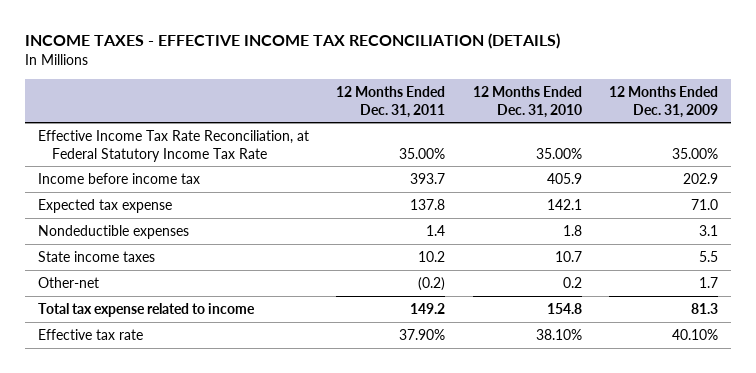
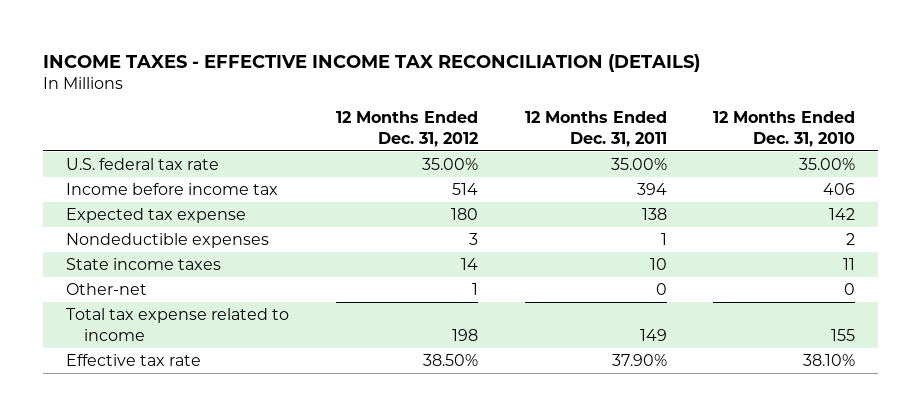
- | 12 Months Ended Dec. 31, 2011 | 12 Months Ended Dec. 31, 2010 | 12 Months Ended Dec. 31, 2009
+ | 12 Months Ended Dec. 31, 2012 | 12 Months Ended Dec. 31, 2011 | 12 Months Ended Dec. 31, 2010
- Effective Income Tax Rate Reconciliation, at Federal Statutory Income Tax Rate | 35.00% | 35.00% | 35.00%
- Income before income tax | 393.7 | 405.9 | 202.9
- Expected tax expense | 137.8 | 142.1 | 71.0
- Nondeductible expenses | 1.4 | 1.8 | 3.1
- State income taxes | 10.2 | 10.7 | 5.5
- Other-net | (0.2) | 0.2 | 1.7
- Total tax expense related to income | 149.2 | 154.8 | 81.3
+ U.S. federal tax rate | 35.00% | 35.00% | 35.00%
+ Income before income tax | 514 | 394 | 406
+ Expected tax expense | 180 | 138 | 142
+ Nondeductible expenses | 3 | 1 | 2
+ State income taxes | 14 | 10 | 11
+ Other-net | 1 | 0 | 0
+ Total tax expense related to income | 198 | 149 | 155

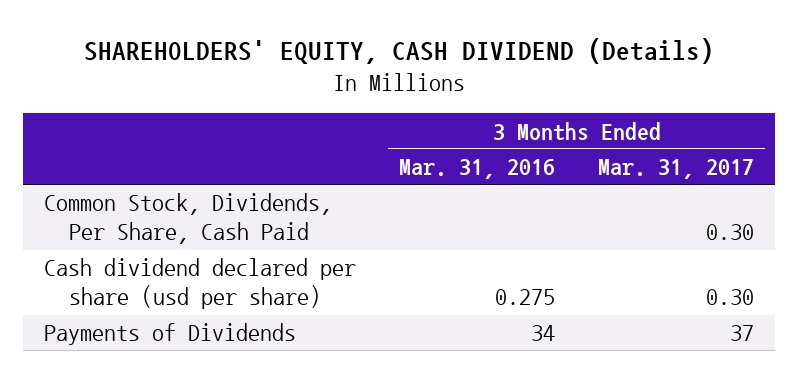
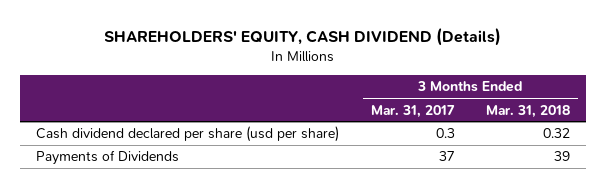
- | 3 Months Ended Mar. 31, 2016 | 3 Months Ended Mar. 31, 2017
+ | 3 Months Ended Mar. 31, 2017 | 3 Months Ended Mar. 31, 2018
- Common Stock, Dividends, Per Share, Cash Paid | | 0.30
- Cash dividend declared per share (usd per share) | 0.275 | 0.30
+ Cash dividend declared per share (usd per share) | 0.3 | 0.32

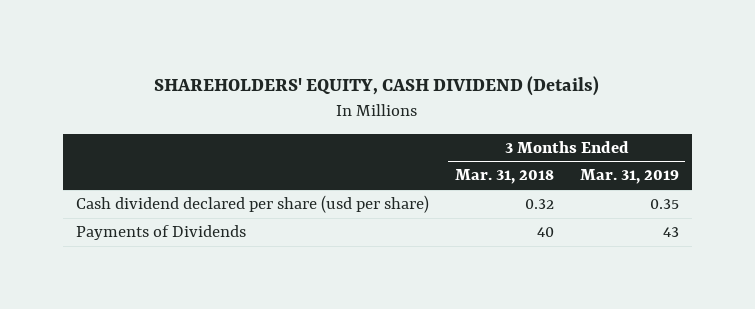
- | 3 Months Ended Mar. 31, 2017 | 3 Months Ended Mar. 31, 2018
+ | 3 Months Ended Mar. 31, 2018 | 3 Months Ended Mar. 31, 2019
- Payments of Dividends | 37 | 39
+ Payments of Dividends | 40 | 43

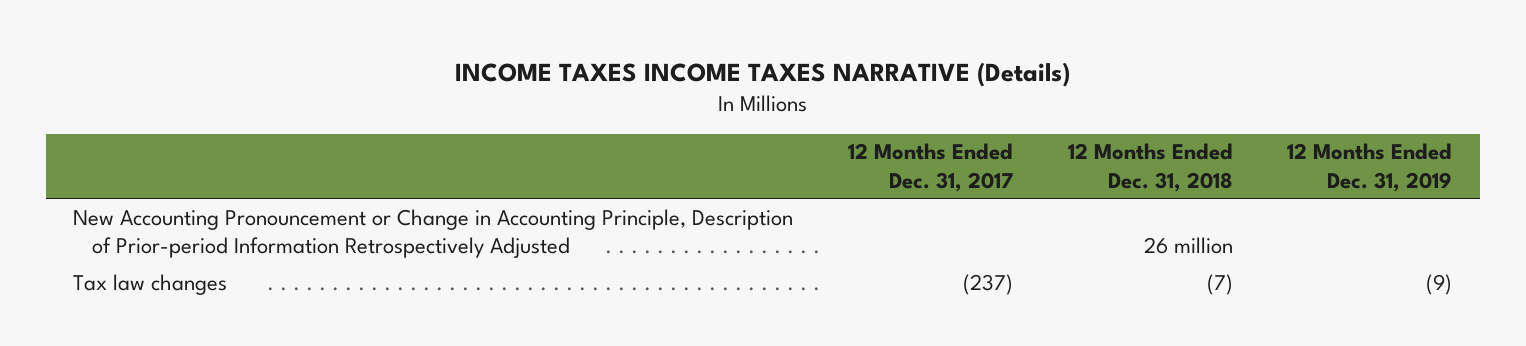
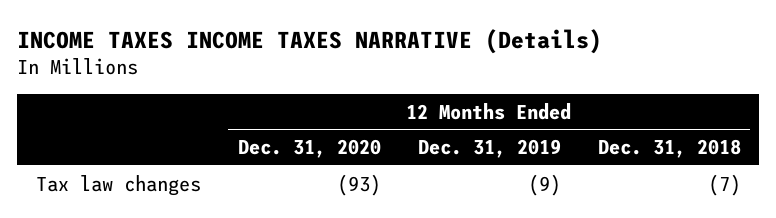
- | 12 Months Ended Dec. 31, 2017 | 12 Months Ended Dec. 31, 2018 | 12 Months Ended Dec. 31, 2019
+ | 12 Months Ended Dec. 31, 2020 | 12 Months Ended Dec. 31, 2019 | 12 Months Ended Dec. 31, 2018
- New Accounting Pronouncement or Change in Accounting Principle, Description of Prior-period Information Retrospectively Adjusted | | 26 million |

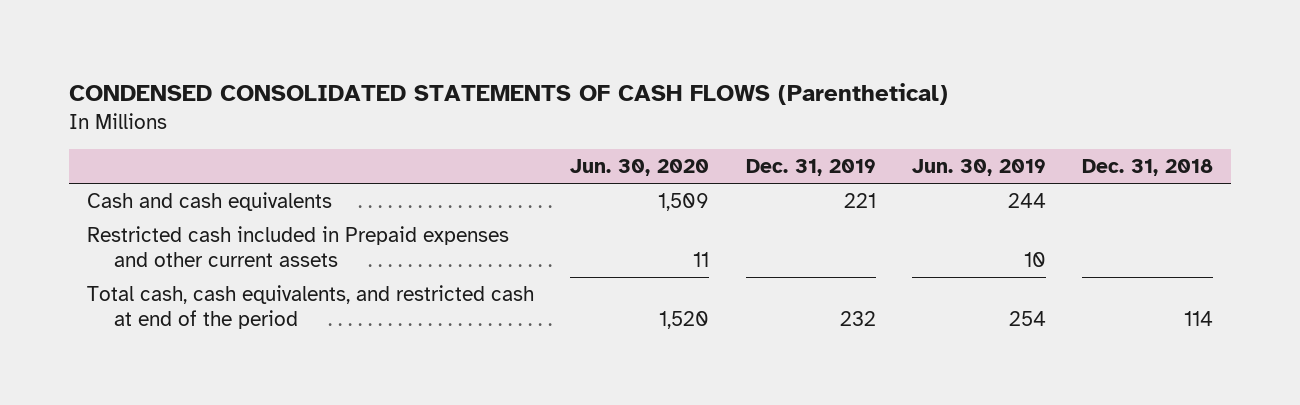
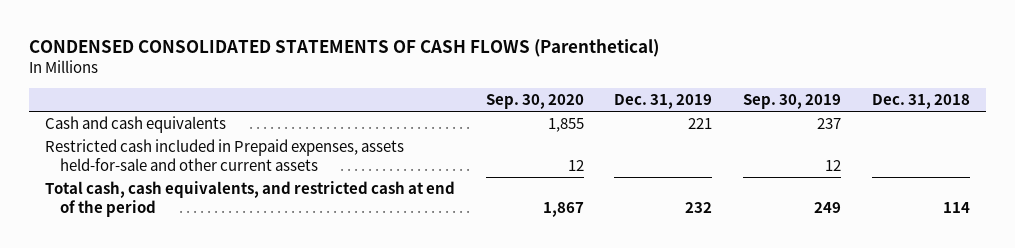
- | Jun. 30, 2020 | Dec. 31, 2019 | Jun. 30, 2019 | Dec. 31, 2018
+ | Sep. 30, 2020 | Dec. 31, 2019 | Sep. 30, 2019 | Dec. 31, 2018
- Restricted cash included in Prepaid expenses and other current assets | 11 | | 10 |
+ Restricted cash included in Prepaid expenses, assets held-for-sale and other current assets | 12 | | 12 |

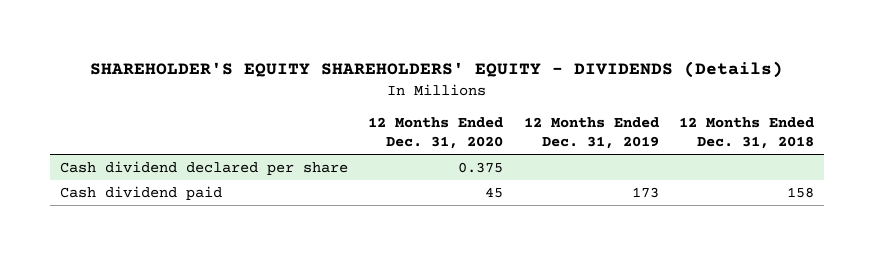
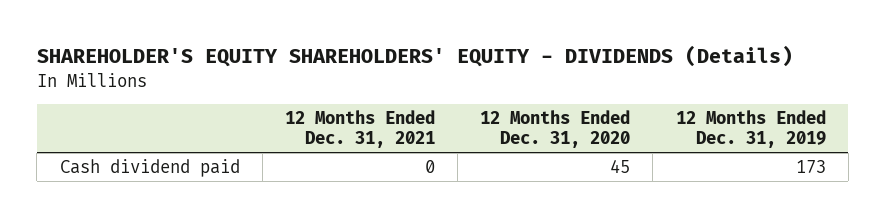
- | 12 Months Ended Dec. 31, 2020 | 12 Months Ended Dec. 31, 2019 | 12 Months Ended Dec. 31, 2018
+ | 12 Months Ended Dec. 31, 2021 | 12 Months Ended Dec. 31, 2020 | 12 Months Ended Dec. 31, 2019
- Cash dividend declared per share | 0.375 | |

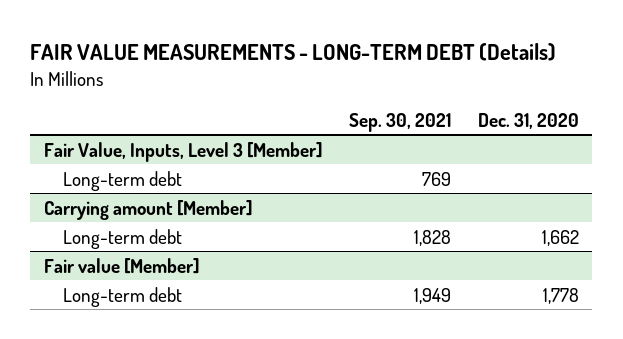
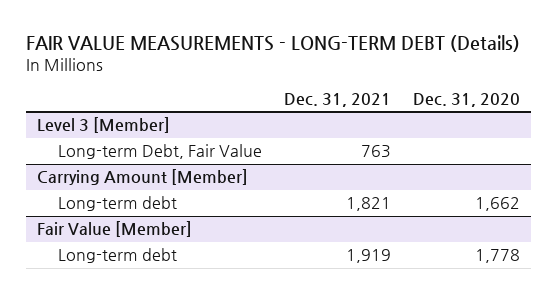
- | Sep. 30, 2021 | Dec. 31, 2020
+ | Dec. 31, 2021 | Dec. 31, 2020
- Fair Value, Inputs, Level 3 [Member]
- Long-term debt | 769 |
- Carrying amount [Member]
+ Level 3 [Member]
+ Long-term Debt, Fair Value | 763 |
+ Carrying Amount [Member]
- Fair value [Member]
+ Fair Value [Member]

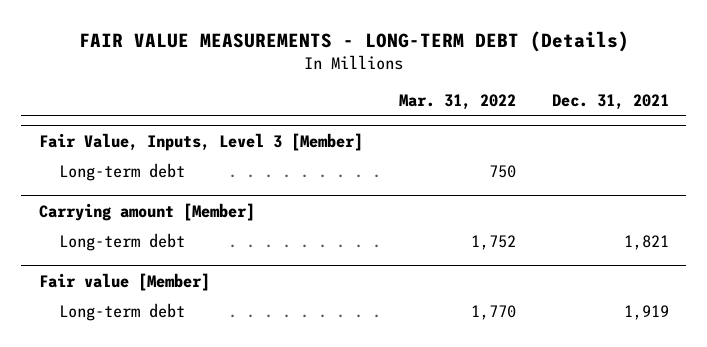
- | Dec. 31, 2021 | Dec. 31, 2020
+ | Mar. 31, 2022 | Dec. 31, 2021
- Level 3 [Member]
- Long-term Debt, Fair Value | 763 |
- Carrying Amount [Member]
+ Fair Value, Inputs, Level 3 [Member]
+ Long-term debt | 750 |
+ Carrying amount [Member]
- Fair Value [Member]
+ Fair value [Member]

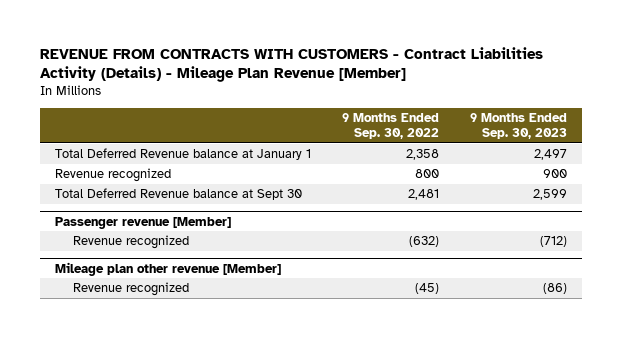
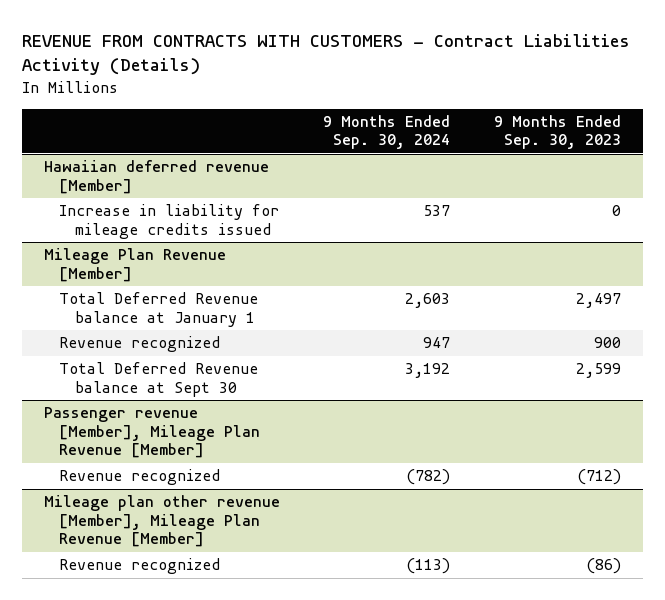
- REVENUE FROM CONTRACTS WITH CUSTOMERS - Contract Liabilities Activity (Details) - Mileage Plan Revenue [Member]
+ REVENUE FROM CONTRACTS WITH CUSTOMERS - Contract Liabilities Activity (Details)
- | 9 Months Ended Sep. 30, 2022 | 9 Months Ended Sep. 30, 2023
+ | 9 Months Ended Sep. 30, 2024 | 9 Months Ended Sep. 30, 2023
+ Hawaiian deferred revenue [Member]
+ Increase in liability for mileage credits issued | 537 | 0
+ Mileage Plan Revenue [Member]
- Passenger revenue [Member]
+ Passenger revenue [Member], Mileage Plan Revenue [Member]
- Mileage plan other revenue [Member]
+ Mileage plan other revenue [Member], Mileage Plan Revenue [Member]

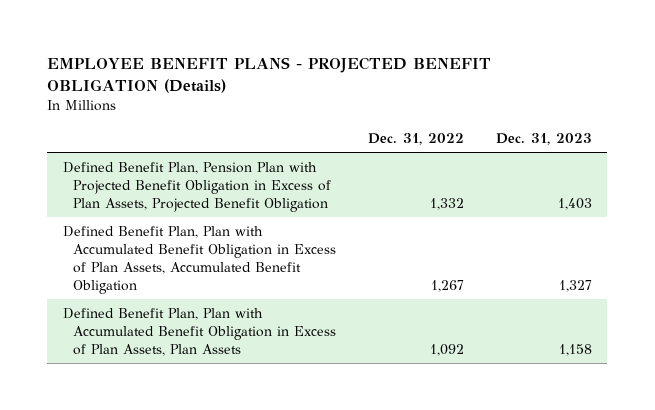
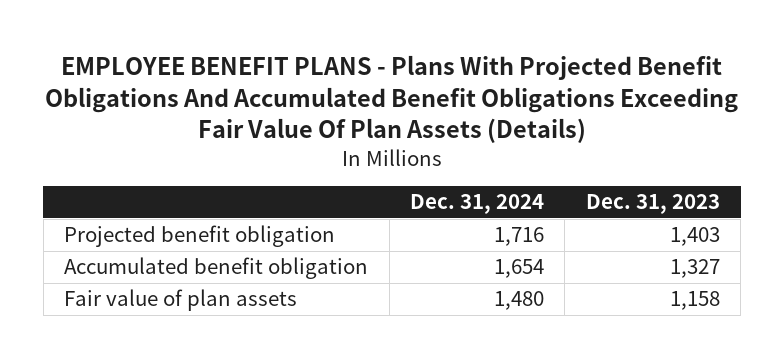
- EMPLOYEE BENEFIT PLANS - PROJECTED BENEFIT OBLIGATION (Details)
+ EMPLOYEE BENEFIT PLANS - Plans With Projected Benefit Obligations And Accumulated Benefit Obligations Exceeding Fair Value Of Plan Assets (Details)
- | Dec. 31, 2022 | Dec. 31, 2023
+ | Dec. 31, 2024 | Dec. 31, 2023
- Defined Benefit Plan, Pension Plan with Projected Benefit Obligation in Excess of Plan Assets, Projected Benefit Obligation | 1,332 | 1,403
- Defined Benefit Plan, Plan with Accumulated Benefit Obligation in Excess of Plan Assets, Accumulated Benefit Obligation | 1,267 | 1,327
- Defined Benefit Plan, Plan with Accumulated Benefit Obligation in Excess of Plan Assets, Plan Assets | 1,092 | 1,158
+ Projected benefit obligation | 1,716 | 1,403
+ Accumulated benefit obligation | 1,654 | 1,327
+ Fair value of plan assets | 1,480 | 1,158

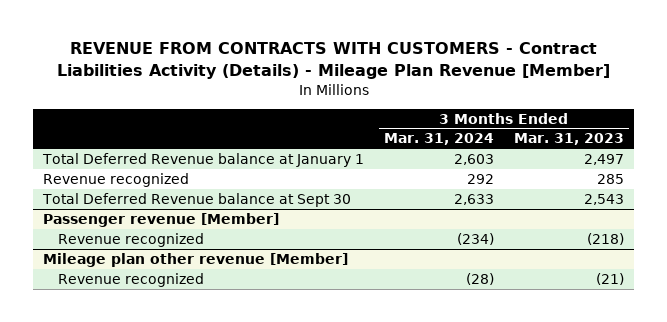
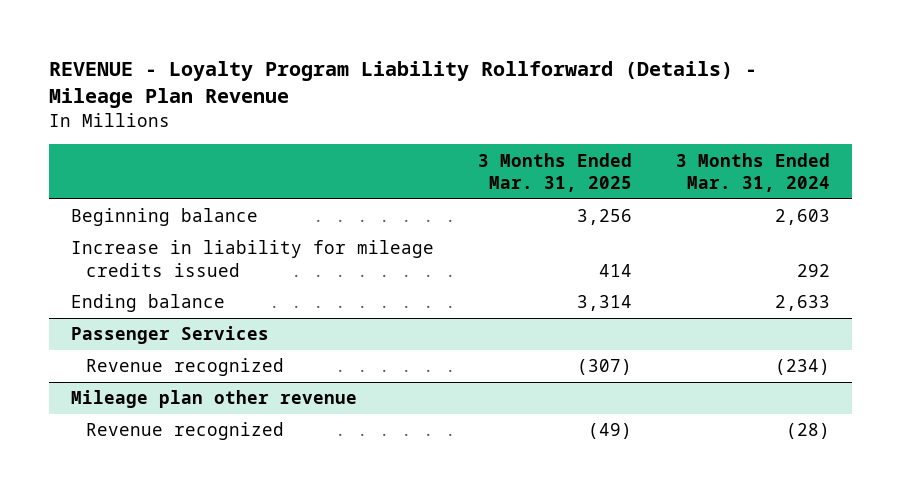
- REVENUE FROM CONTRACTS WITH CUSTOMERS - Contract Liabilities Activity (Details) - Mileage Plan Revenue [Member]
+ REVENUE - Loyalty Program Liability Rollforward (Details) - Mileage Plan Revenue
- | 3 Months Ended Mar. 31, 2024 | 3 Months Ended Mar. 31, 2023
+ | 3 Months Ended Mar. 31, 2025 | 3 Months Ended Mar. 31, 2024
- Total Deferred Revenue balance at January 1 | 2,603 | 2,497
- Revenue recognized | 292 | 285
- Total Deferred Revenue balance at Sept 30 | 2,633 | 2,543
- Passenger revenue [Member]
+ Beginning balance | 3,256 | 2,603
+ Increase in liability for mileage credits issued | 414 | 292
+ Ending balance | 3,314 | 2,633
+ Passenger Services
- Mileage plan other revenue [Member]
+ Mileage plan other revenue

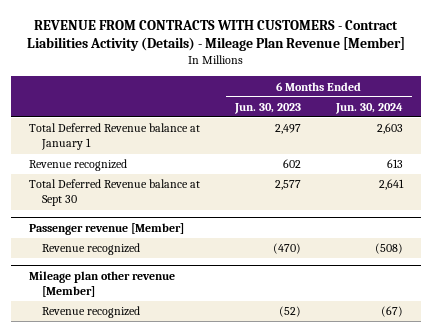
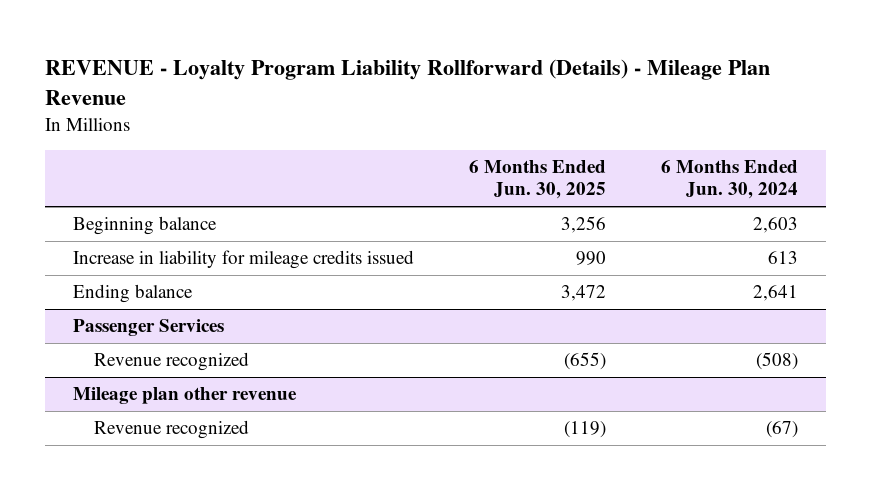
- REVENUE FROM CONTRACTS WITH CUSTOMERS - Contract Liabilities Activity (Details) - Mileage Plan Revenue [Member]
+ REVENUE - Loyalty Program Liability Rollforward (Details) - Mileage Plan Revenue
- | 6 Months Ended Jun. 30, 2023 | 6 Months Ended Jun. 30, 2024
+ | 6 Months Ended Jun. 30, 2025 | 6 Months Ended Jun. 30, 2024
- Total Deferred Revenue balance at January 1 | 2,497 | 2,603
- Revenue recognized | 602 | 613
- Total Deferred Revenue balance at Sept 30 | 2,577 | 2,641
- Passenger revenue [Member]
+ Beginning balance | 3,256 | 2,603
+ Increase in liability for mileage credits issued | 990 | 613
+ Ending balance | 3,472 | 2,641
+ Passenger Services
- Mileage plan other revenue [Member]
+ Mileage plan other revenue

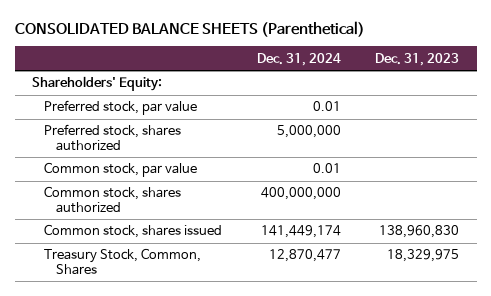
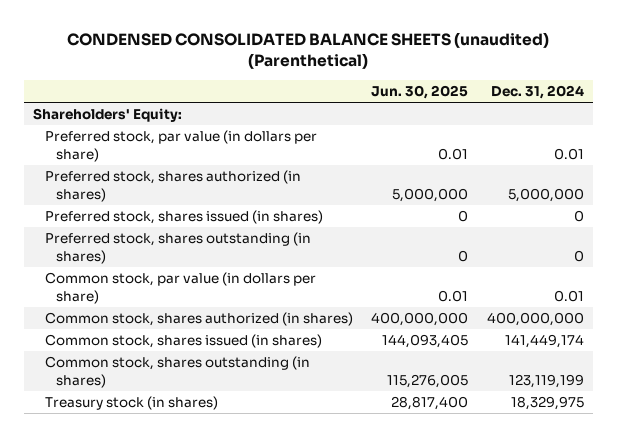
- CONSOLIDATED BALANCE SHEETS (Parenthetical)
+ CONDENSED CONSOLIDATED BALANCE SHEETS (unaudited) (Parenthetical)
- | Dec. 31, 2024 | Dec. 31, 2023
+ | Jun. 30, 2025 | Dec. 31, 2024
- Preferred stock, par value | 0.01 |
- Preferred stock, shares authorized | 5,000,000 |
- Common stock, par value | 0.01 |
- Common stock, shares authorized | 400,000,000 |
- Common stock, shares issued | 141,449,174 | 138,960,830
- Treasury Stock, Common, Shares | 12,870,477 | 18,329,975
+ Preferred stock, par value (in dollars per share) | 0.01 | 0.01
+ Preferred stock, shares authorized (in shares) | 5,000,000 | 5,000,000
+ Preferred stock, shares issued (in shares) | 0 | 0
+ Preferred stock, shares outstanding (in shares) | 0 | 0
+ Common stock, par value (in dollars per share) | 0.01 | 0.01
+ Common stock, shares authorized (in shares) | 400,000,000 | 400,000,000
+ Common stock, shares issued (in shares) | 144,093,405 | 141,449,174
+ Common stock, shares outstanding (in shares) | 115,276,005 | 123,119,199
+ Treasury stock (in shares) | 28,817,400 | 18,329,975

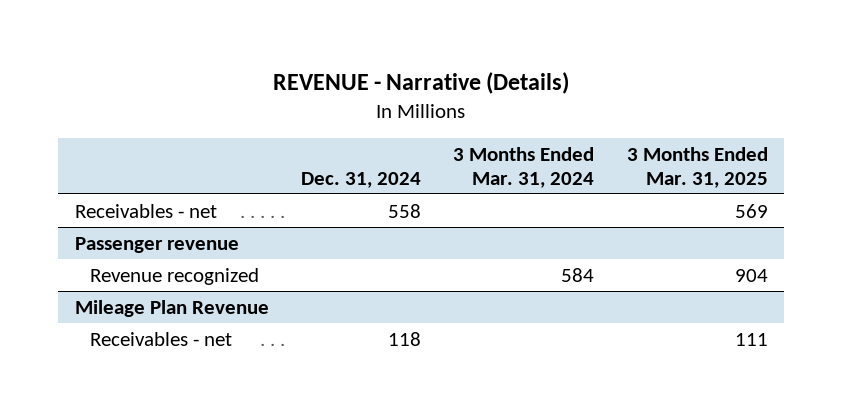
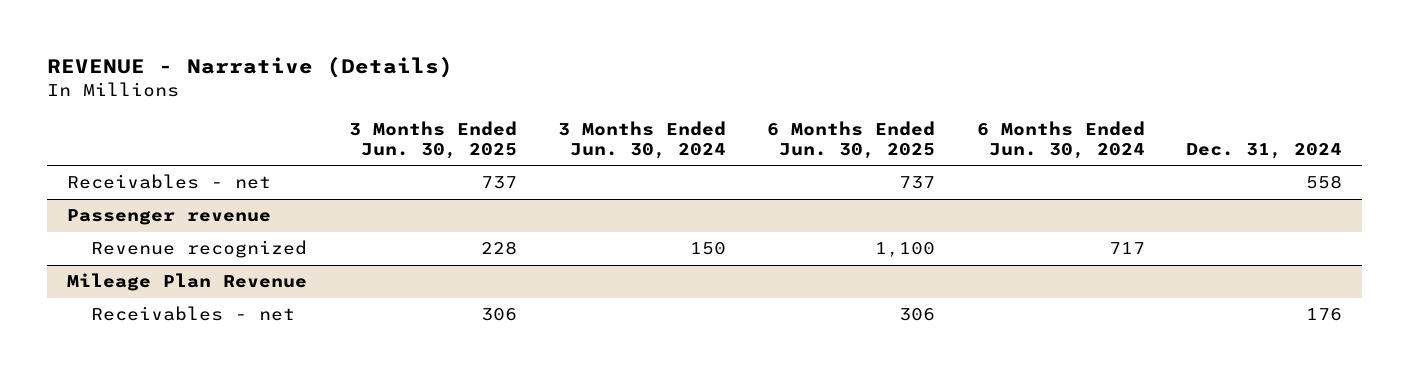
- | Dec. 31, 2024 | 3 Months Ended Mar. 31, 2024 | 3 Months Ended Mar. 31, 2025
+ | 3 Months Ended Jun. 30, 2025 | 3 Months Ended Jun. 30, 2024 | 6 Months Ended Jun. 30, 2025 | 6 Months Ended Jun. 30, 2024 | Dec. 31, 2024
@ Mileage Plan Revenue
- Receivables - net | 118 | | 111
+ Receivables - net | 306 | | 306 | | 176

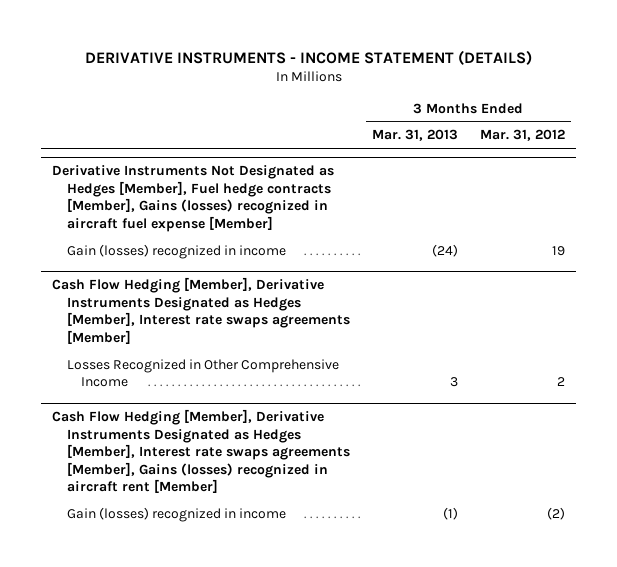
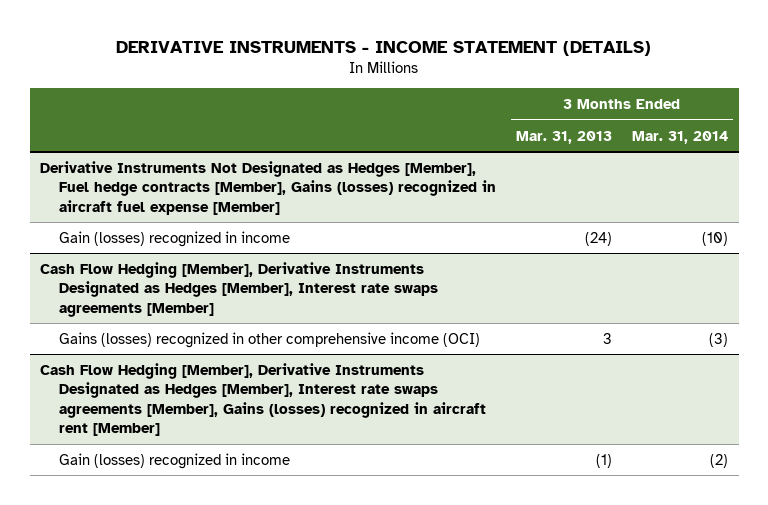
- | 3 Months Ended Mar. 31, 2013 | 3 Months Ended Mar. 31, 2012
+ | 3 Months Ended Mar. 31, 2013 | 3 Months Ended Mar. 31, 2014
@ Cash Flow Hedging [Member], Derivative Instruments Designated as Hedges [Member], Interest rate swaps agreements [Member]
- Losses Recognized in Other Comprehensive Income | 3 | 2
+ Gains (losses) recognized in other comprehensive income (OCI) | 3 | (3)

